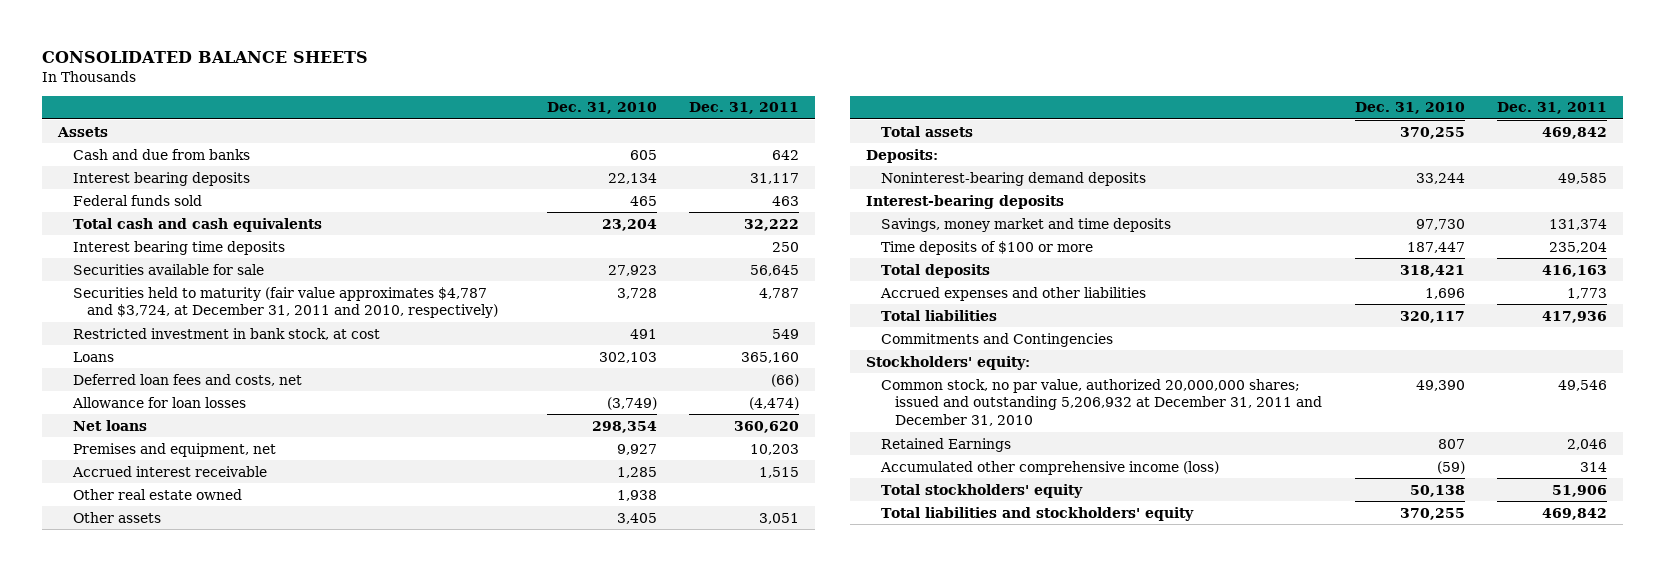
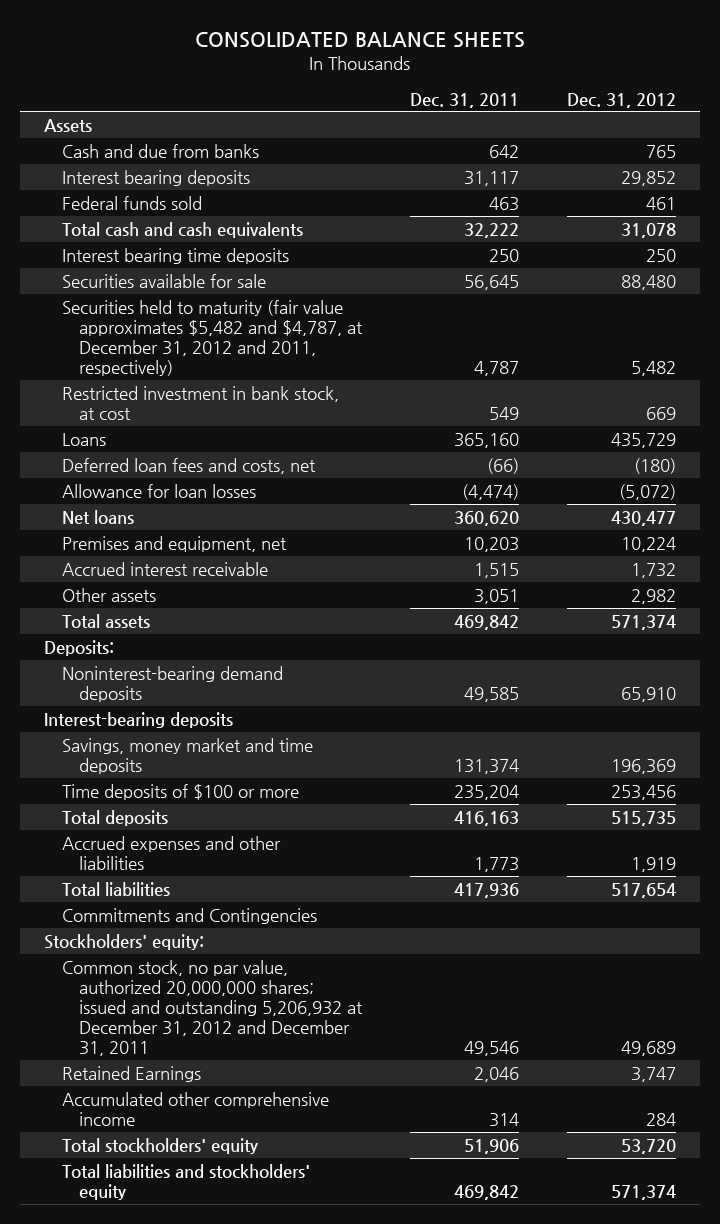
- | Dec. 31, 2010 | Dec. 31, 2011
+ | Dec. 31, 2011 | Dec. 31, 2012
- Securities held to maturity (fair value approximates $4,787 and $3,724, at December 31, 2011 and 2010, respectively) | 3,728 | 4,787
+ Securities held to maturity (fair value approximates $5,482 and $4,787, at December 31, 2012 and 2011, respectively) | 4,787 | 5,482
- Other real estate owned | 1,938 |
- Common stock, no par value, authorized 20,000,000 shares; issued and outstanding 5,206,932 at December 31, 2011 and December 31, 2010 | 49,390 | 49,546
+ Common stock, no par value, authorized 20,000,000 shares; issued and outstanding 5,206,932 at December 31, 2012 and December 31, 2011 | 49,546 | 49,689
- Accumulated other comprehensive income (loss) | (59) | 314
+ Accumulated other comprehensive income | 314 | 284

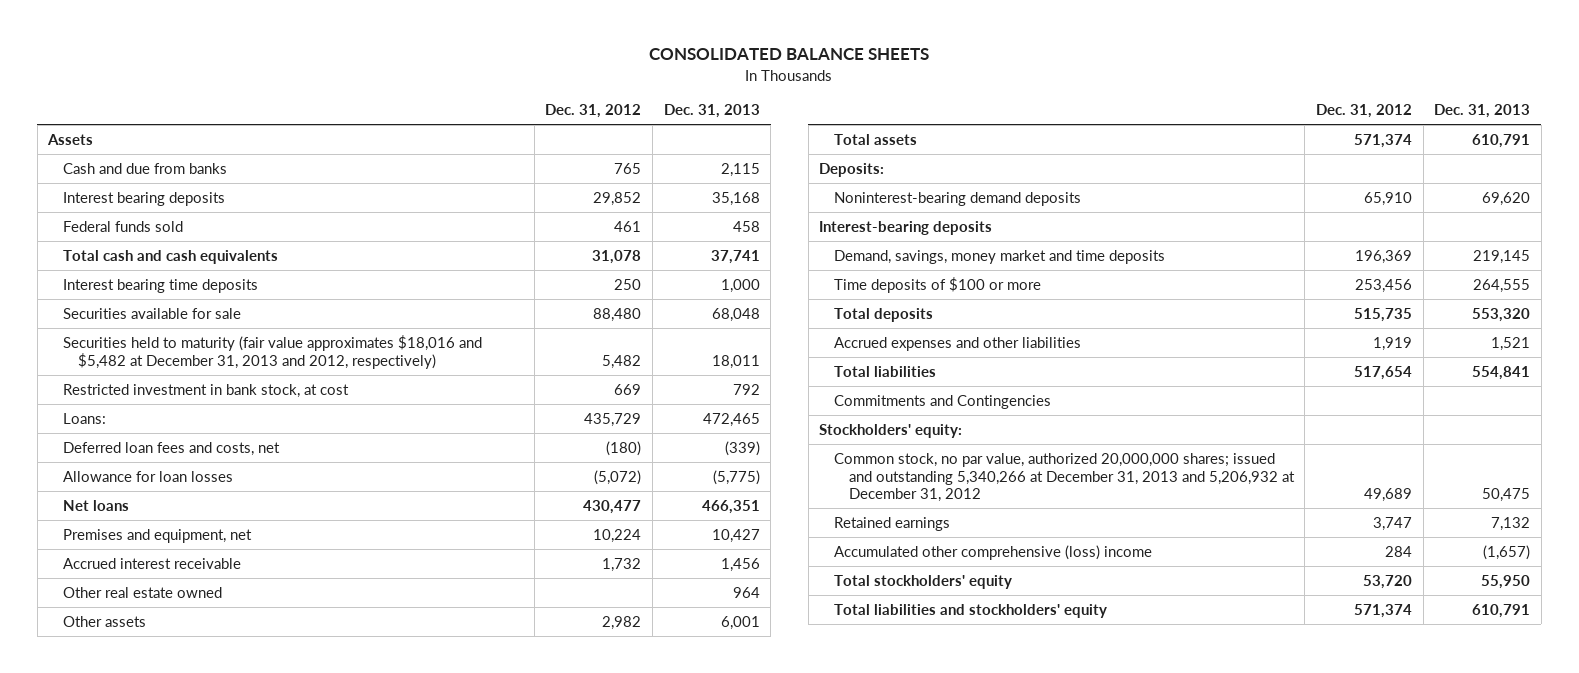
- | Dec. 31, 2011 | Dec. 31, 2012
+ | Dec. 31, 2012 | Dec. 31, 2013
- Securities held to maturity (fair value approximates $5,482 and $4,787, at December 31, 2012 and 2011, respectively) | 4,787 | 5,482
+ Securities held to maturity (fair value approximates $18,016 and $5,482 at December 31, 2013 and 2012, respectively) | 5,482 | 18,011
- Loans | 365,160 | 435,729
+ Loans: | 435,729 | 472,465
+ Other real estate owned | | 964
- Savings, money market and time deposits | 131,374 | 196,369
+ Demand, savings, money market and time deposits | 196,369 | 219,145
- Common stock, no par value, authorized 20,000,000 shares; issued and outstanding 5,206,932 at December 31, 2012 and December 31, 2011 | 49,546 | 49,689
- Retained Earnings | 2,046 | 3,747
- Accumulated other comprehensive income | 314 | 284
+ Common stock, no par value, authorized 20,000,000 shares; issued and outstanding 5,340,266 at December 31, 2013 and 5,206,932 at December 31, 2012 | 49,689 | 50,475
+ Retained earnings | 3,747 | 7,132
+ Accumulated other comprehensive (loss) income | 284 | (1,657)

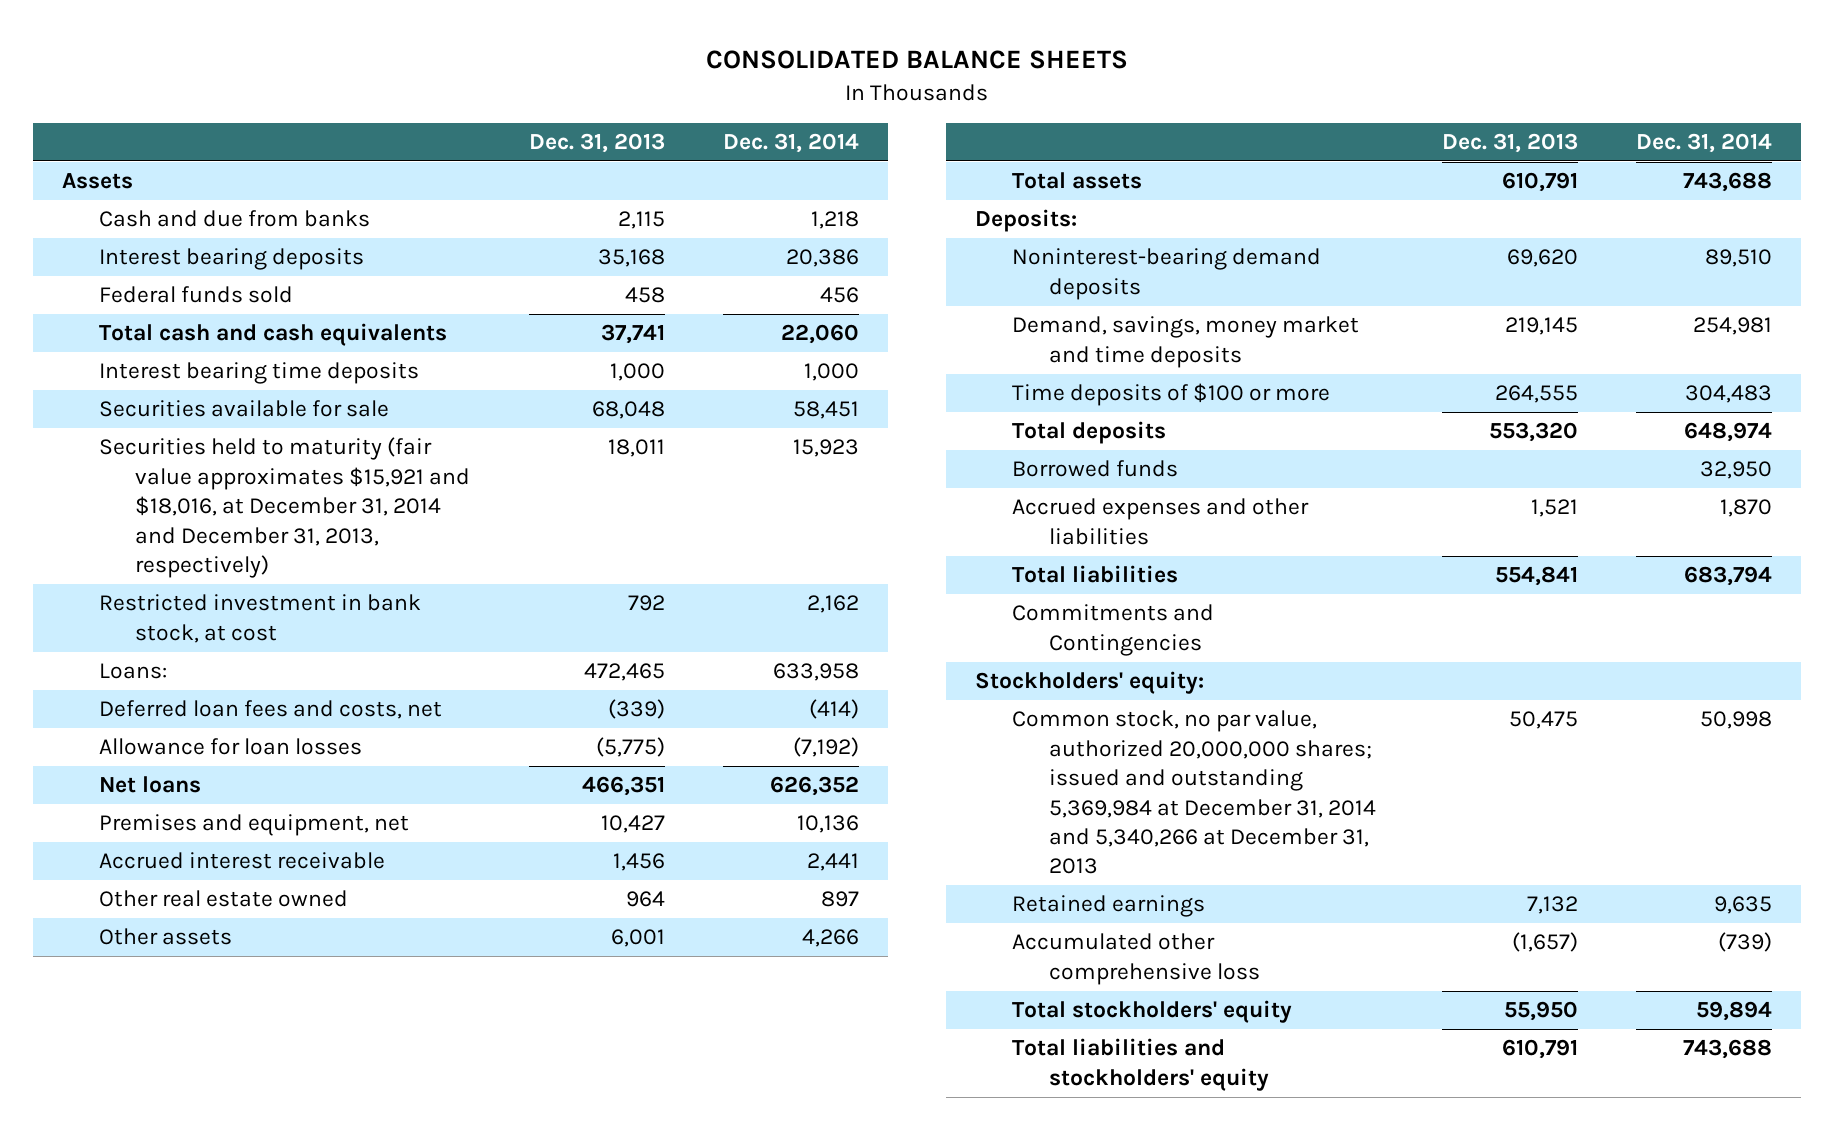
- | Dec. 31, 2012 | Dec. 31, 2013
+ | Dec. 31, 2013 | Dec. 31, 2014
- Securities held to maturity (fair value approximates $18,016 and $5,482 at December 31, 2013 and 2012, respectively) | 5,482 | 18,011
+ Securities held to maturity (fair value approximates $15,921 and $18,016, at December 31, 2014 and December 31, 2013, respectively) | 18,011 | 15,923
- Interest-bearing deposits
+ Borrowed funds | | 32,950
- Common stock, no par value, authorized 20,000,000 shares; issued and outstanding 5,340,266 at December 31, 2013 and 5,206,932 at December 31, 2012 | 49,689 | 50,475
+ Common stock, no par value, authorized 20,000,000 shares; issued and outstanding 5,369,984 at December 31, 2014 and 5,340,266 at December 31, 2013 | 50,475 | 50,998
- Accumulated other comprehensive (loss) income | 284 | (1,657)
+ Accumulated other comprehensive loss | (1,657) | (739)

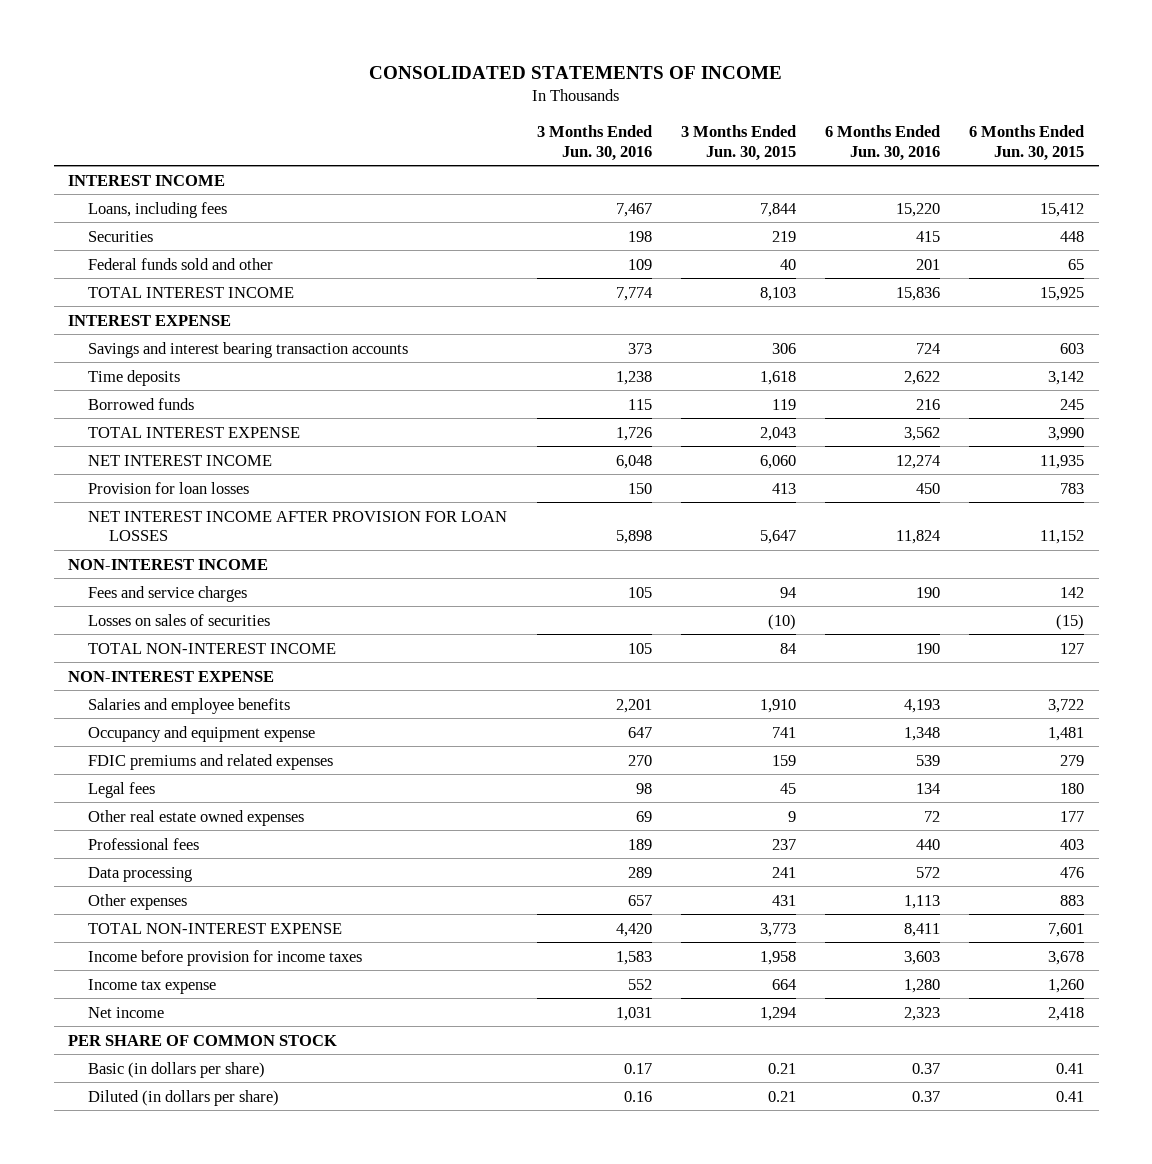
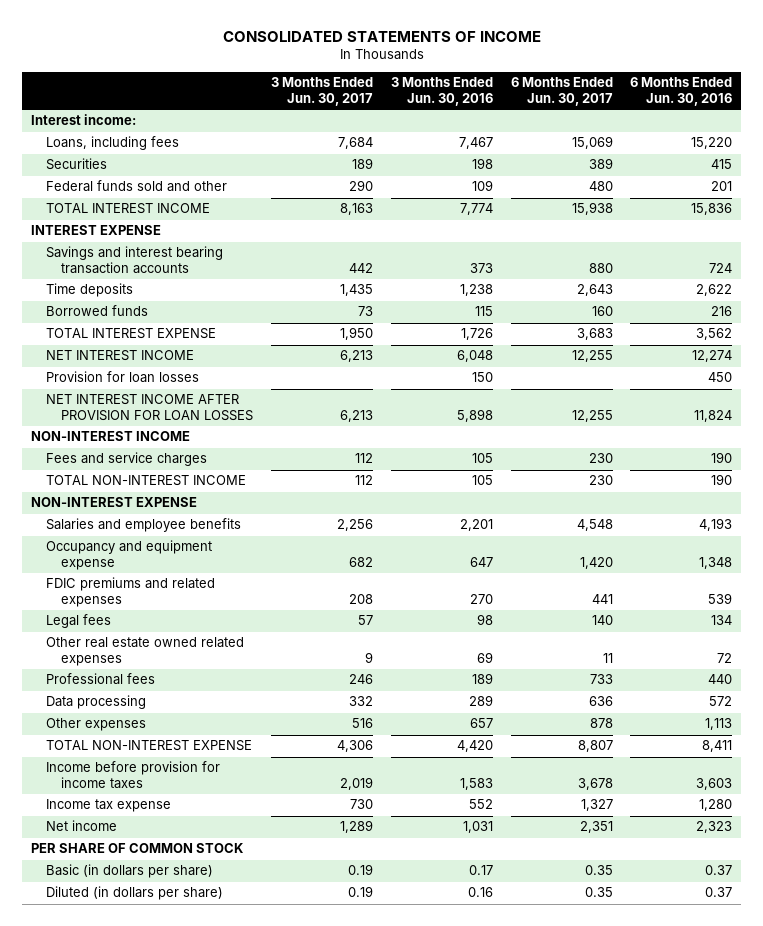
- | 3 Months Ended Jun. 30, 2016 | 3 Months Ended Jun. 30, 2015 | 6 Months Ended Jun. 30, 2016 | 6 Months Ended Jun. 30, 2015
+ | 3 Months Ended Jun. 30, 2017 | 3 Months Ended Jun. 30, 2016 | 6 Months Ended Jun. 30, 2017 | 6 Months Ended Jun. 30, 2016
- INTEREST INCOME
+ Interest income:
- Losses on sales of securities | | (10) | | (15)
- Other real estate owned expenses | 69 | 9 | 72 | 177
+ Other real estate owned related expenses | 9 | 69 | 11 | 72

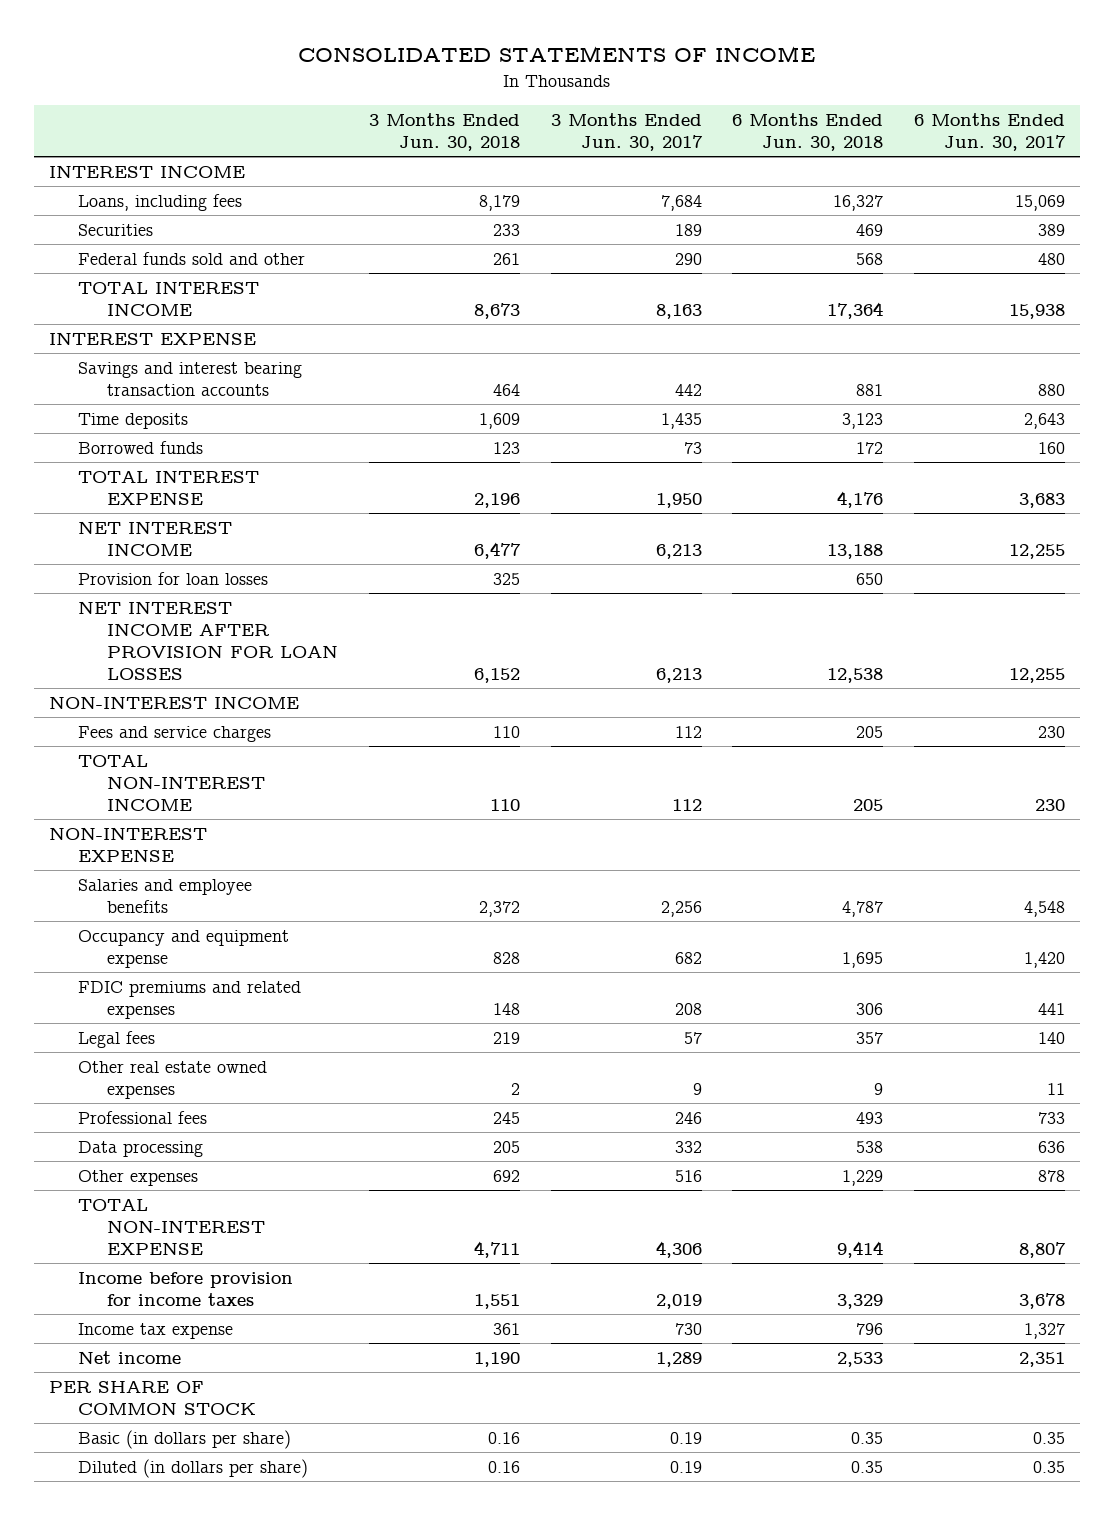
- | 3 Months Ended Jun. 30, 2017 | 3 Months Ended Jun. 30, 2016 | 6 Months Ended Jun. 30, 2017 | 6 Months Ended Jun. 30, 2016
+ | 3 Months Ended Jun. 30, 2018 | 3 Months Ended Jun. 30, 2017 | 6 Months Ended Jun. 30, 2018 | 6 Months Ended Jun. 30, 2017
- Interest income:
+ INTEREST INCOME
- Other real estate owned related expenses | 9 | 69 | 11 | 72
+ Other real estate owned expenses | 2 | 9 | 9 | 11

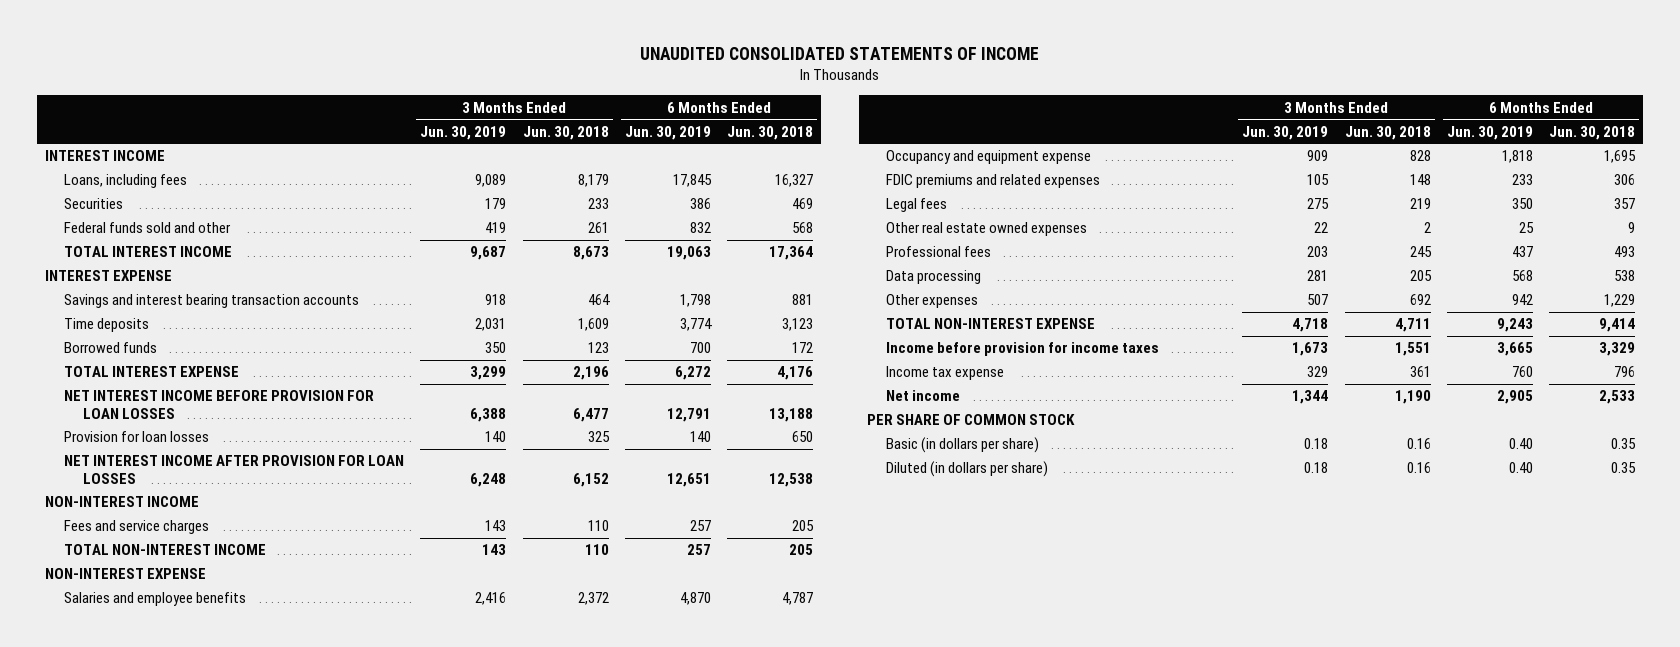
- CONSOLIDATED STATEMENTS OF INCOME
+ UNAUDITED CONSOLIDATED STATEMENTS OF INCOME
- | 3 Months Ended Jun. 30, 2018 | 3 Months Ended Jun. 30, 2017 | 6 Months Ended Jun. 30, 2018 | 6 Months Ended Jun. 30, 2017
+ | 3 Months Ended Jun. 30, 2019 | 3 Months Ended Jun. 30, 2018 | 6 Months Ended Jun. 30, 2019 | 6 Months Ended Jun. 30, 2018
- NET INTEREST INCOME | 6,477 | 6,213 | 13,188 | 12,255
+ NET INTEREST INCOME BEFORE PROVISION FOR LOAN LOSSES | 6,388 | 6,477 | 12,791 | 13,188

